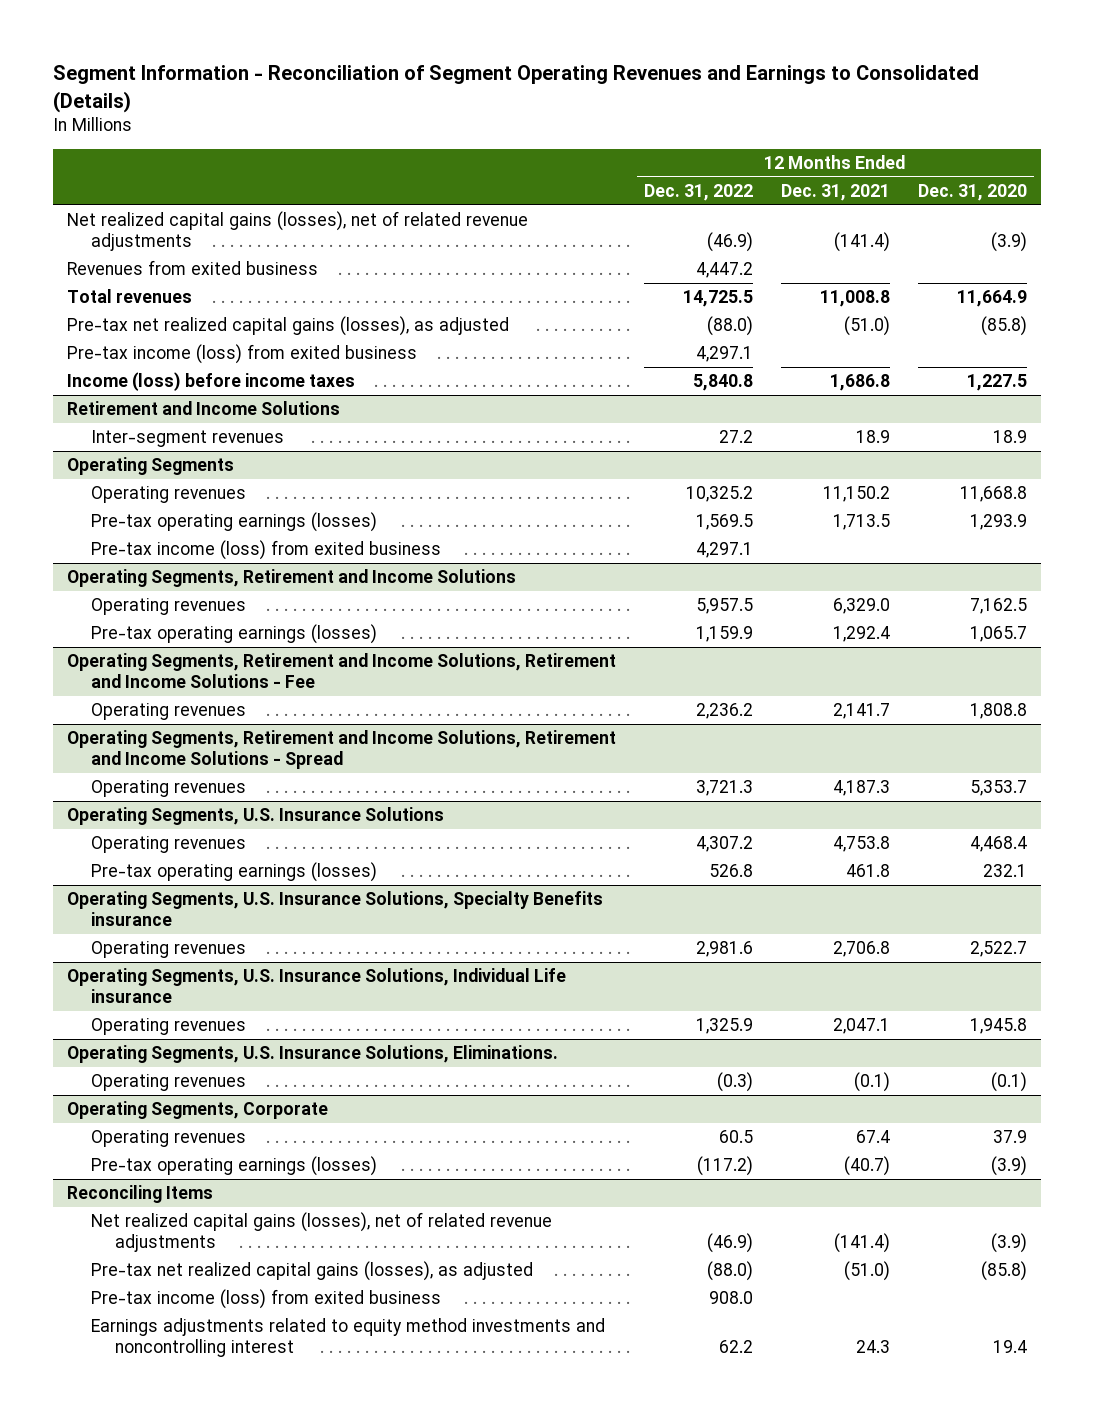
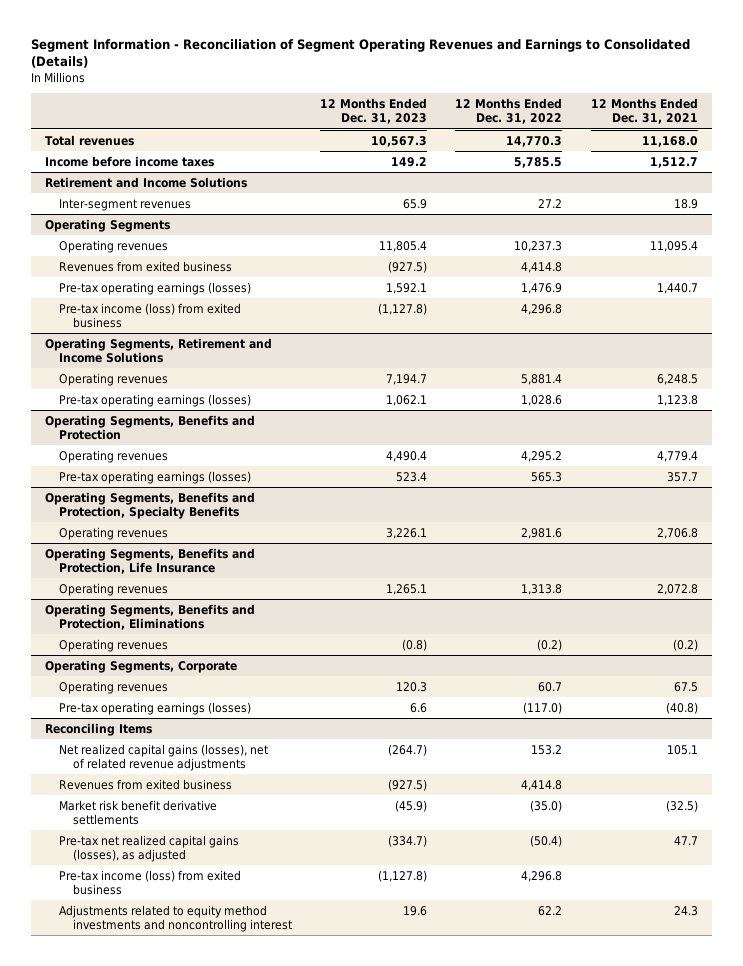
- | 12 Months Ended Dec. 31, 2022 | 12 Months Ended Dec. 31, 2021 | 12 Months Ended Dec. 31, 2020
+ | 12 Months Ended Dec. 31, 2023 | 12 Months Ended Dec. 31, 2022 | 12 Months Ended Dec. 31, 2021
- Net realized capital gains (losses), net of related revenue adjustments | (46.9) | (141.4) | (3.9)
- Revenues from exited business | 4,447.2 | |
- Total revenues | 14,725.5 | 11,008.8 | 11,664.9
- Pre-tax net realized capital gains (losses), as adjusted | (88.0) | (51.0) | (85.8)
- Pre-tax income (loss) from exited business | 4,297.1 | |
- Income (loss) before income taxes | 5,840.8 | 1,686.8 | 1,227.5
+ Total revenues | 10,567.3 | 14,770.3 | 11,168.0
+ Income before income taxes | 149.2 | 5,785.5 | 1,512.7
@ Operating Segments
- Operating revenues | 10,325.2 | 11,150.2 | 11,668.8
- Pre-tax operating earnings (losses) | 1,569.5 | 1,713.5 | 1,293.9
- Pre-tax income (loss) from exited business | 4,297.1 | |
+ Operating revenues | 11,805.4 | 10,237.3 | 11,095.4
+ Revenues from exited business | (927.5) | 4,414.8 |
+ Pre-tax operating earnings (losses) | 1,592.1 | 1,476.9 | 1,440.7
+ Pre-tax income (loss) from exited business | (1,127.8) | 4,296.8 |
@ Operating Segments, Retirement and Income Solutions
- Operating revenues | 5,957.5 | 6,329.0 | 7,162.5
- Pre-tax operating earnings (losses) | 1,159.9 | 1,292.4 | 1,065.7
- Operating Segments, Retirement and Income Solutions, Retirement and Income Solutions - Fee
- Operating revenues | 2,236.2 | 2,141.7 | 1,808.8
- Operating Segments, Retirement and Income Solutions, Retirement and Income Solutions - Spread
- Operating revenues | 3,721.3 | 4,187.3 | 5,353.7
- Operating Segments, U.S. Insurance Solutions
- Operating revenues | 4,307.2 | 4,753.8 | 4,468.4
- Pre-tax operating earnings (losses) | 526.8 | 461.8 | 232.1
- Operating Segments, U.S. Insurance Solutions, Specialty Benefits insurance
@ Operating Segments, Retirement and Income Solutions
+ Operating revenues | 7,194.7 | 5,881.4 | 6,248.5
+ Pre-tax operating earnings (losses) | 1,062.1 | 1,028.6 | 1,123.8
+ Operating Segments, Benefits and Protection
+ Operating revenues | 4,490.4 | 4,295.2 | 4,779.4
+ Pre-tax operating earnings (losses) | 523.4 | 565.3 | 357.7
+ Operating Segments, Benefits and Protection, Specialty Benefits
- Operating Segments, U.S. Insurance Solutions, Individual Life insurance
- Operating revenues | 1,325.9 | 2,047.1 | 1,945.8
- Operating Segments, U.S. Insurance Solutions, Eliminations.
- Operating revenues | (0.3) | (0.1) | (0.1)
+ Operating Segments, Benefits and Protection, Life Insurance
+ Operating revenues | 1,265.1 | 1,313.8 | 2,072.8
+ Operating Segments, Benefits and Protection, Eliminations
+ Operating revenues | (0.8) | (0.2) | (0.2)
@ Operating Segments, Corporate
- Operating revenues | 60.5 | 67.4 | 37.9
- Pre-tax operating earnings (losses) | (117.2) | (40.7) | (3.9)
+ Operating revenues | 120.3 | 60.7 | 67.5
+ Pre-tax operating earnings (losses) | 6.6 | (117.0) | (40.8)
@ Reconciling Items
- Net realized capital gains (losses), net of related revenue adjustments | (46.9) | (141.4) | (3.9)
- Pre-tax net realized capital gains (losses), as adjusted | (88.0) | (51.0) | (85.8)
- Pre-tax income (loss) from exited business | 908.0 | |
- Earnings adjustments related to equity method investments and noncontrolling interest | 62.2 | 24.3 | 19.4
+ Net realized capital gains (losses), net of related revenue adjustments | (264.7) | 153.2 | 105.1
+ Revenues from exited business | (927.5) | 4,414.8 |
+ Market risk benefit derivative settlements | (45.9) | (35.0) | (32.5)
+ Pre-tax net realized capital gains (losses), as adjusted | (334.7) | (50.4) | 47.7
+ Pre-tax income (loss) from exited business | (1,127.8) | 4,296.8 |
+ Adjustments related to equity method investments and noncontrolling interest | 19.6 | 62.2 | 24.3

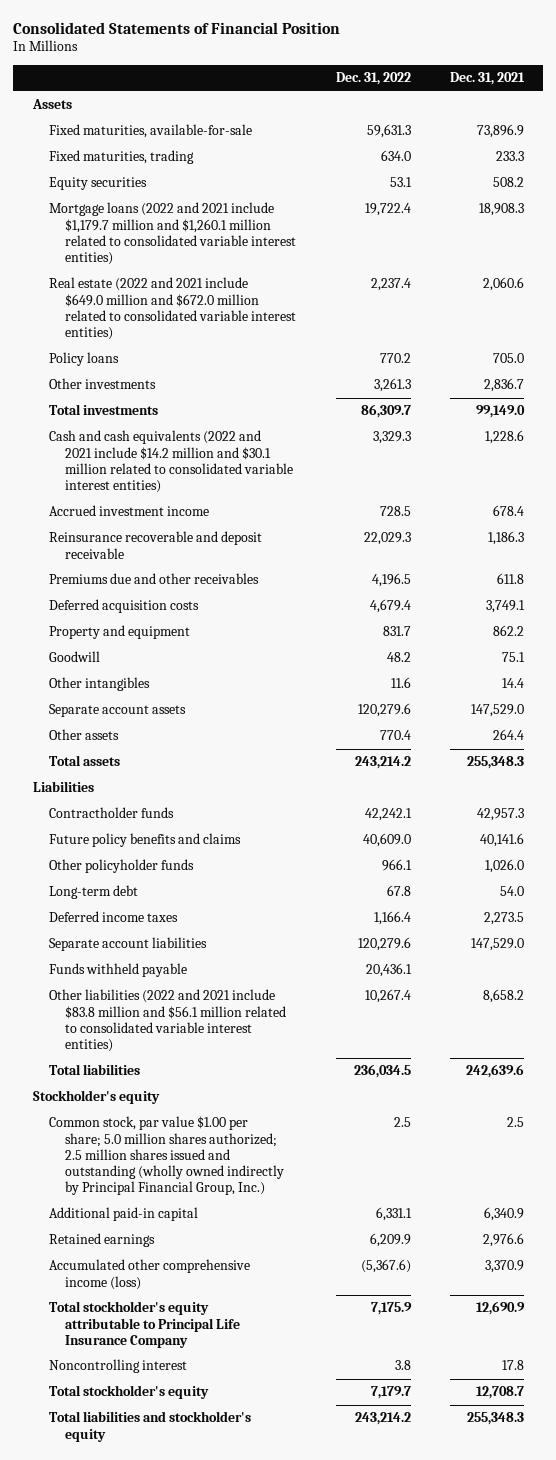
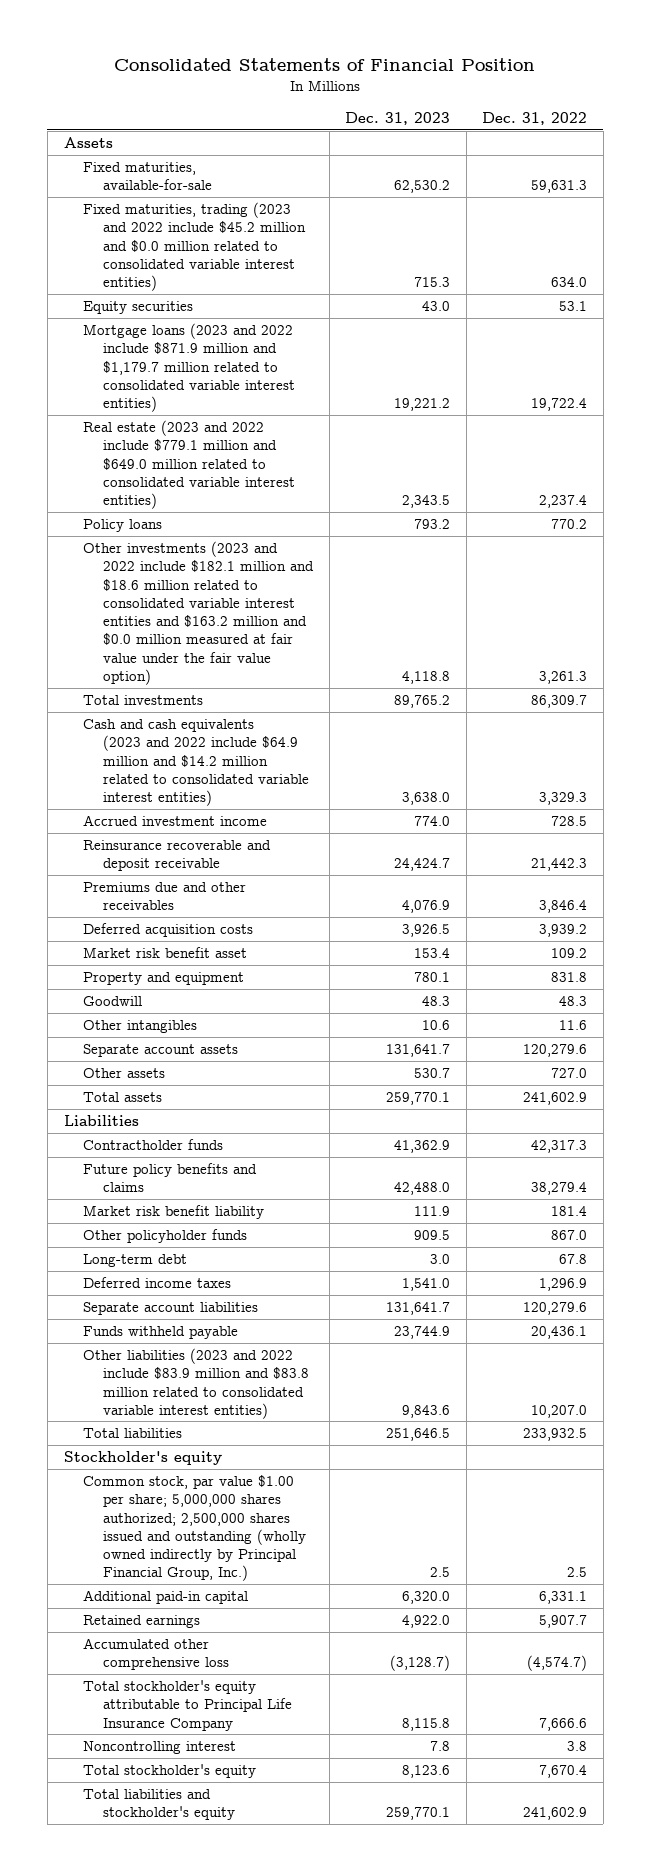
- | Dec. 31, 2022 | Dec. 31, 2021
+ | Dec. 31, 2023 | Dec. 31, 2022
- Fixed maturities, trading | 634.0 | 233.3
+ Fixed maturities, trading (2023 and 2022 include $45.2 million and $0.0 million related to consolidated variable interest entities) | 715.3 | 634.0
- Mortgage loans (2022 and 2021 include $1,179.7 million and $1,260.1 million related to consolidated variable interest entities) | 19,722.4 | 18,908.3
- Real estate (2022 and 2021 include $649.0 million and $672.0 million related to consolidated variable interest entities) | 2,237.4 | 2,060.6
+ Mortgage loans (2023 and 2022 include $871.9 million and $1,179.7 million related to consolidated variable interest entities) | 19,221.2 | 19,722.4
+ Real estate (2023 and 2022 include $779.1 million and $649.0 million related to consolidated variable interest entities) | 2,343.5 | 2,237.4
- Other investments | 3,261.3 | 2,836.7
+ Other investments (2023 and 2022 include $182.1 million and $18.6 million related to consolidated variable interest entities and $163.2 million and $0.0 million measured at fair value under the fair value option) | 4,118.8 | 3,261.3
- Cash and cash equivalents (2022 and 2021 include $14.2 million and $30.1 million related to consolidated variable interest entities) | 3,329.3 | 1,228.6
+ Cash and cash equivalents (2023 and 2022 include $64.9 million and $14.2 million related to consolidated variable interest entities) | 3,638.0 | 3,329.3
- Reinsurance recoverable and deposit receivable | 22,029.3 | 1,186.3
- Premiums due and other receivables | 4,196.5 | 611.8
- Deferred acquisition costs | 4,679.4 | 3,749.1
- Property and equipment | 831.7 | 862.2
- Goodwill | 48.2 | 75.1
+ Reinsurance recoverable and deposit receivable | 24,424.7 | 21,442.3
+ Premiums due and other receivables | 4,076.9 | 3,846.4
+ Deferred acquisition costs | 3,926.5 | 3,939.2
+ Market risk benefit asset | 153.4 | 109.2
+ Property and equipment | 780.1 | 831.8
+ Goodwill | 48.3 | 48.3
- Other assets | 770.4 | 264.4
- Total assets | 243,214.2 | 255,348.3
+ Other assets | 530.7 | 727.0
+ Total assets | 259,770.1 | 241,602.9
- Contractholder funds | 42,242.1 | 42,957.3
- Future policy benefits and claims | 40,609.0 | 40,141.6
- Other policyholder funds | 966.1 | 1,026.0
+ Contractholder funds | 41,362.9 | 42,317.3
+ Future policy benefits and claims | 42,488.0 | 38,279.4
+ Market risk benefit liability | 111.9 | 181.4
+ Other policyholder funds | 909.5 | 867.0
- Deferred income taxes | 1,166.4 | 2,273.5
+ Deferred income taxes | 1,541.0 | 1,296.9
- Other liabilities (2022 and 2021 include $83.8 million and $56.1 million related to consolidated variable interest entities) | 10,267.4 | 8,658.2
- Total liabilities | 236,034.5 | 242,639.6
+ Other liabilities (2023 and 2022 include $83.9 million and $83.8 million related to consolidated variable interest entities) | 9,843.6 | 10,207.0
+ Total liabilities | 251,646.5 | 233,932.5
- Common stock, par value $1.00 per share; 5.0 million shares authorized; 2.5 million shares issued and outstanding (wholly owned indirectly by Principal Financial Group, Inc.) | 2.5 | 2.5
+ Common stock, par value $1.00 per share; 5,000,000 shares authorized; 2,500,000 shares issued and outstanding (wholly owned indirectly by Principal Financial Group, Inc.) | 2.5 | 2.5
- Retained earnings | 6,209.9 | 2,976.6
- Accumulated other comprehensive income (loss) | (5,367.6) | 3,370.9
- Total stockholder's equity attributable to Principal Life Insurance Company | 7,175.9 | 12,690.9
+ Retained earnings | 4,922.0 | 5,907.7
+ Accumulated other comprehensive loss | (3,128.7) | (4,574.7)
+ Total stockholder's equity attributable to Principal Life Insurance Company | 8,115.8 | 7,666.6
- Total stockholder's equity | 7,179.7 | 12,708.7
- Total liabilities and stockholder's equity | 243,214.2 | 255,348.3
+ Total stockholder's equity | 8,123.6 | 7,670.4
+ Total liabilities and stockholder's equity | 259,770.1 | 241,602.9

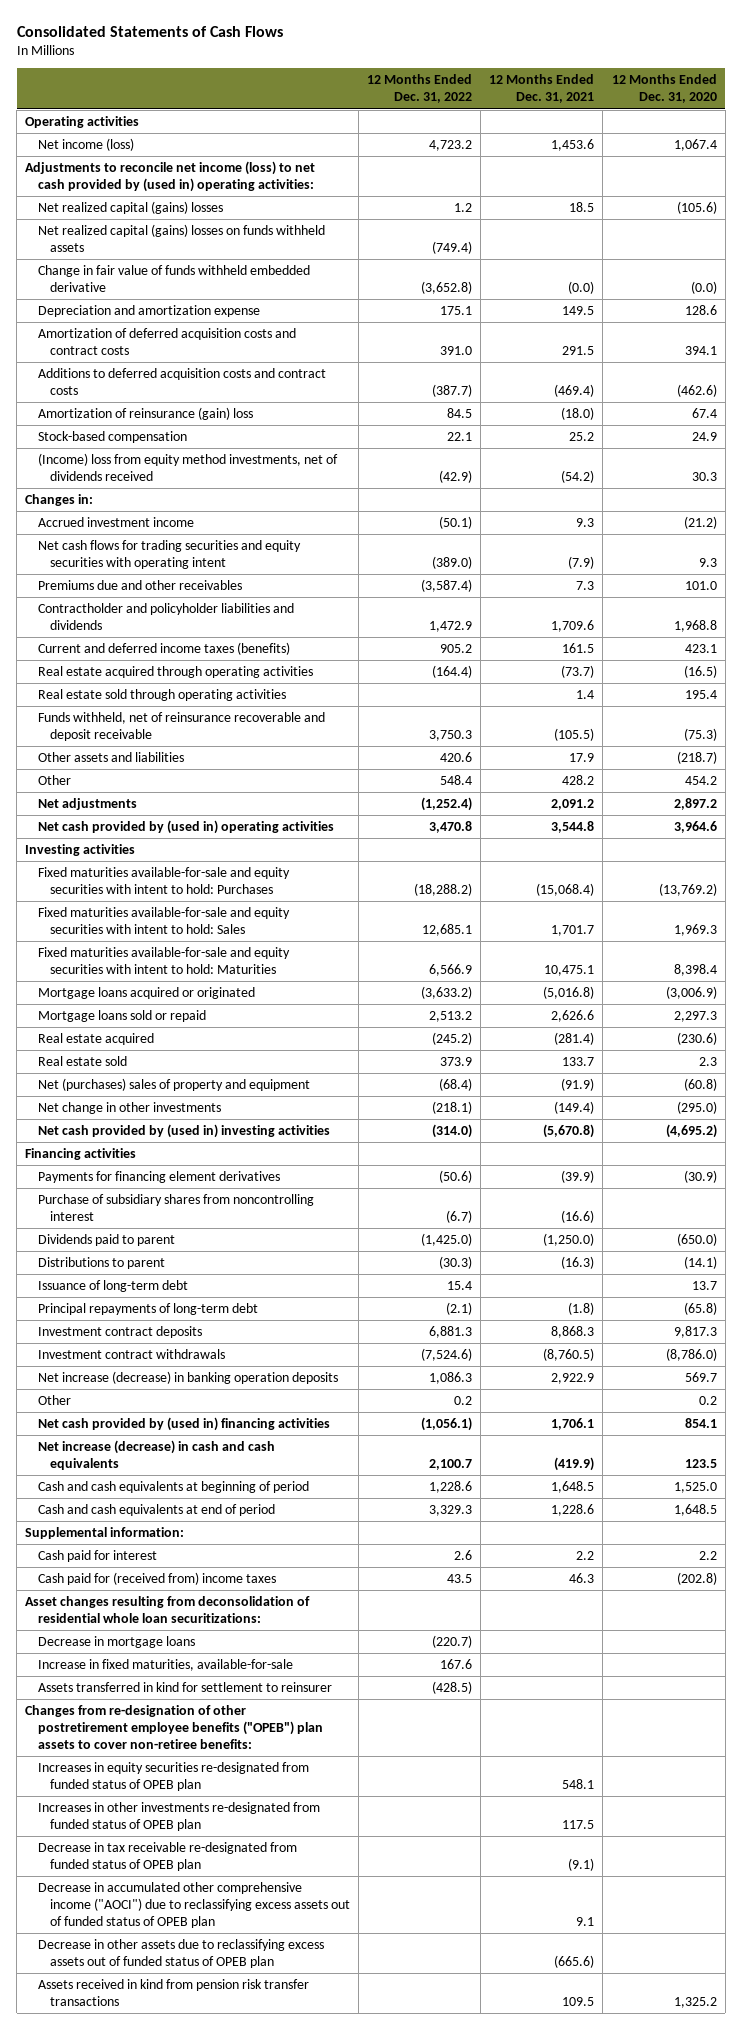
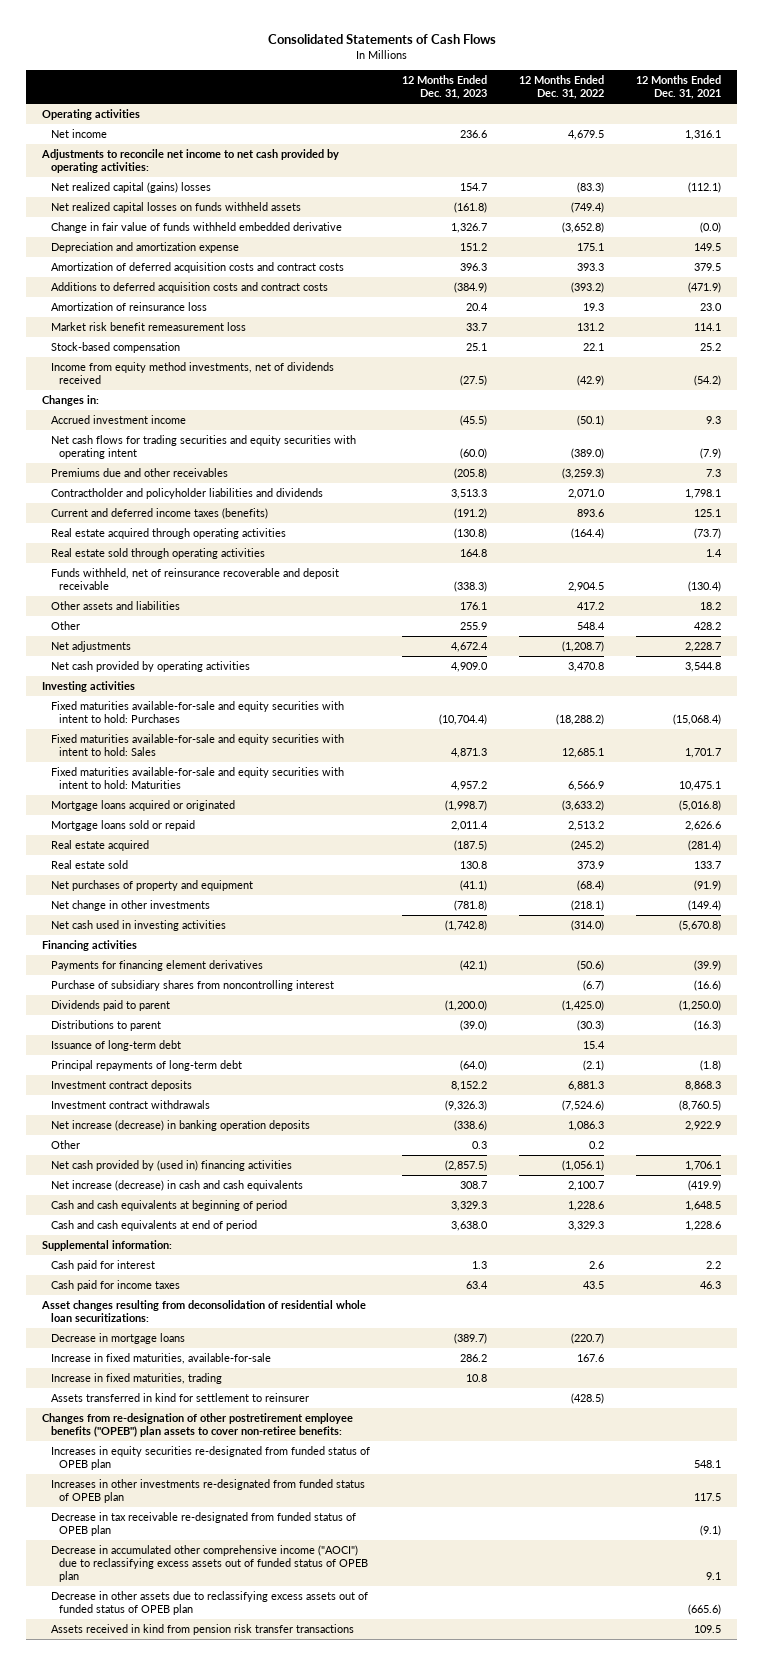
- | 12 Months Ended Dec. 31, 2022 | 12 Months Ended Dec. 31, 2021 | 12 Months Ended Dec. 31, 2020
+ | 12 Months Ended Dec. 31, 2023 | 12 Months Ended Dec. 31, 2022 | 12 Months Ended Dec. 31, 2021
- Net income (loss) | 4,723.2 | 1,453.6 | 1,067.4
- Adjustments to reconcile net income (loss) to net cash provided by (used in) operating activities:
- Net realized capital (gains) losses | 1.2 | 18.5 | (105.6)
- Net realized capital (gains) losses on funds withheld assets | (749.4) | |
+ Net income | 236.6 | 4,679.5 | 1,316.1
+ Adjustments to reconcile net income to net cash provided by operating activities:
+ Net realized capital (gains) losses | 154.7 | (83.3) | (112.1)
+ Net realized capital losses on funds withheld assets | (161.8) | (749.4) |
- Amortization of deferred acquisition costs and contract costs | 391.0 | 291.5 | 394.1
- Additions to deferred acquisition costs and contract costs | (387.7) | (469.4) | (462.6)
- Amortization of reinsurance (gain) loss | 84.5 | (18.0) | 67.4
+ Amortization of deferred acquisition costs and contract costs | 396.3 | 393.3 | 379.5
+ Additions to deferred acquisition costs and contract costs | (384.9) | (393.2) | (471.9)
+ Amortization of reinsurance loss | 20.4 | 19.3 | 23.0
+ Market risk benefit remeasurement loss | 33.7 | 131.2 | 114.1
- (Income) loss from equity method investments, net of dividends received | (42.9) | (54.2) | 30.3
+ Income from equity method investments, net of dividends received | (27.5) | (42.9) | (54.2)
- Premiums due and other receivables | (3,587.4) | 7.3 | 101.0
- Contractholder and policyholder liabilities and dividends | 1,472.9 | 1,709.6 | 1,968.8
- Current and deferred income taxes (benefits) | 905.2 | 161.5 | 423.1
+ Premiums due and other receivables | (205.8) | (3,259.3) | 7.3
+ Contractholder and policyholder liabilities and dividends | 3,513.3 | 2,071.0 | 1,798.1
+ Current and deferred income taxes (benefits) | (191.2) | 893.6 | 125.1
- Funds withheld, net of reinsurance recoverable and deposit receivable | 3,750.3 | (105.5) | (75.3)
- Other assets and liabilities | 420.6 | 17.9 | (218.7)
+ Funds withheld, net of reinsurance recoverable and deposit receivable | (338.3) | 2,904.5 | (130.4)
+ Other assets and liabilities | 176.1 | 417.2 | 18.2
- Net adjustments | (1,252.4) | 2,091.2 | 2,897.2
- Net cash provided by (used in) operating activities | 3,470.8 | 3,544.8 | 3,964.6
+ Net adjustments | 4,672.4 | (1,208.7) | 2,228.7
+ Net cash provided by operating activities | 4,909.0 | 3,470.8 | 3,544.8
- Net (purchases) sales of property and equipment | (68.4) | (91.9) | (60.8)
+ Net purchases of property and equipment | (41.1) | (68.4) | (91.9)
- Net cash provided by (used in) investing activities | (314.0) | (5,670.8) | (4,695.2)
+ Net cash used in investing activities | (1,742.8) | (314.0) | (5,670.8)
- Cash paid for (received from) income taxes | 43.5 | 46.3 | (202.8)
+ Cash paid for income taxes | 63.4 | 43.5 | 46.3
+ Increase in fixed maturities, trading | 10.8 | |

